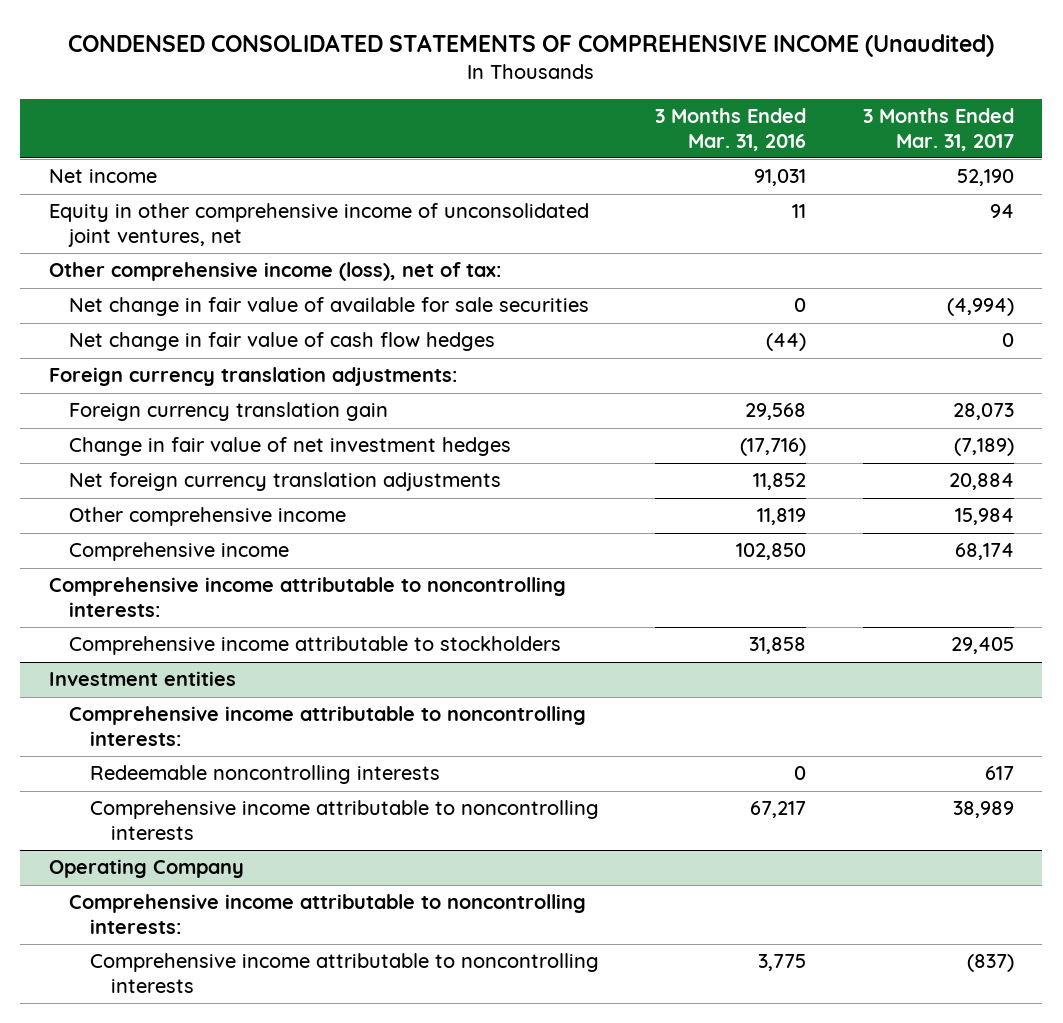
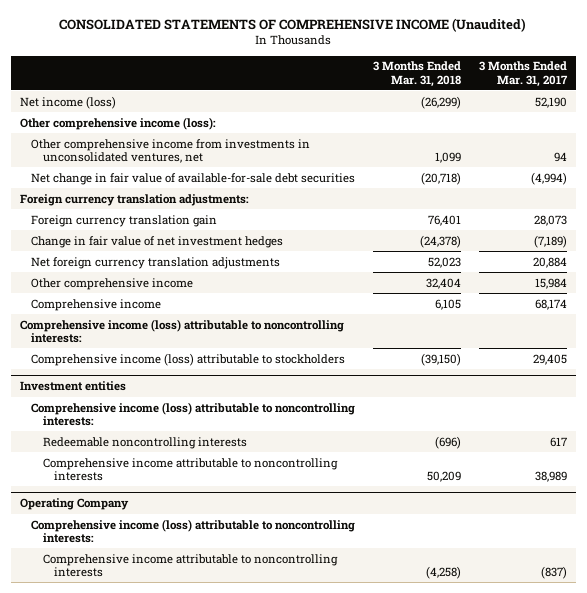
- CONDENSED CONSOLIDATED STATEMENTS OF COMPREHENSIVE INCOME (Unaudited)
+ CONSOLIDATED STATEMENTS OF COMPREHENSIVE INCOME (Unaudited)
- | 3 Months Ended Mar. 31, 2016 | 3 Months Ended Mar. 31, 2017
+ | 3 Months Ended Mar. 31, 2018 | 3 Months Ended Mar. 31, 2017
- Net income | 91,031 | 52,190
- Equity in other comprehensive income of unconsolidated joint ventures, net | 11 | 94
- Other comprehensive income (loss), net of tax:
- Net change in fair value of available for sale securities | 0 | (4,994)
- Net change in fair value of cash flow hedges | (44) | 0
+ Net income (loss) | (26,299) | 52,190
+ Other comprehensive income (loss):
+ Other comprehensive income from investments in unconsolidated ventures, net | 1,099 | 94
+ Net change in fair value of available-for-sale debt securities | (20,718) | (4,994)
- Comprehensive income attributable to noncontrolling interests:
- Comprehensive income attributable to stockholders | 31,858 | 29,405
+ Comprehensive income (loss) attributable to noncontrolling interests:
+ Comprehensive income (loss) attributable to stockholders | (39,150) | 29,405
@ Investment entities
- Comprehensive income attributable to noncontrolling interests:
+ Comprehensive income (loss) attributable to noncontrolling interests:
@ Operating Company
- Comprehensive income attributable to noncontrolling interests:
+ Comprehensive income (loss) attributable to noncontrolling interests:

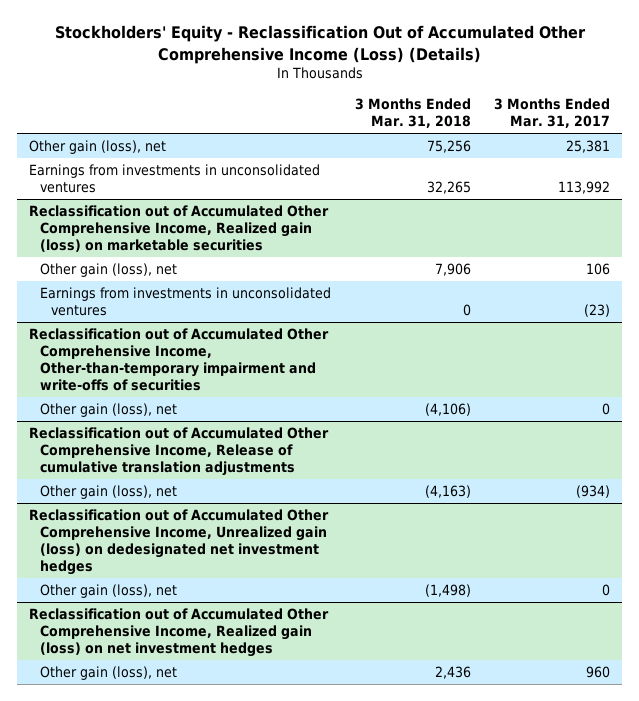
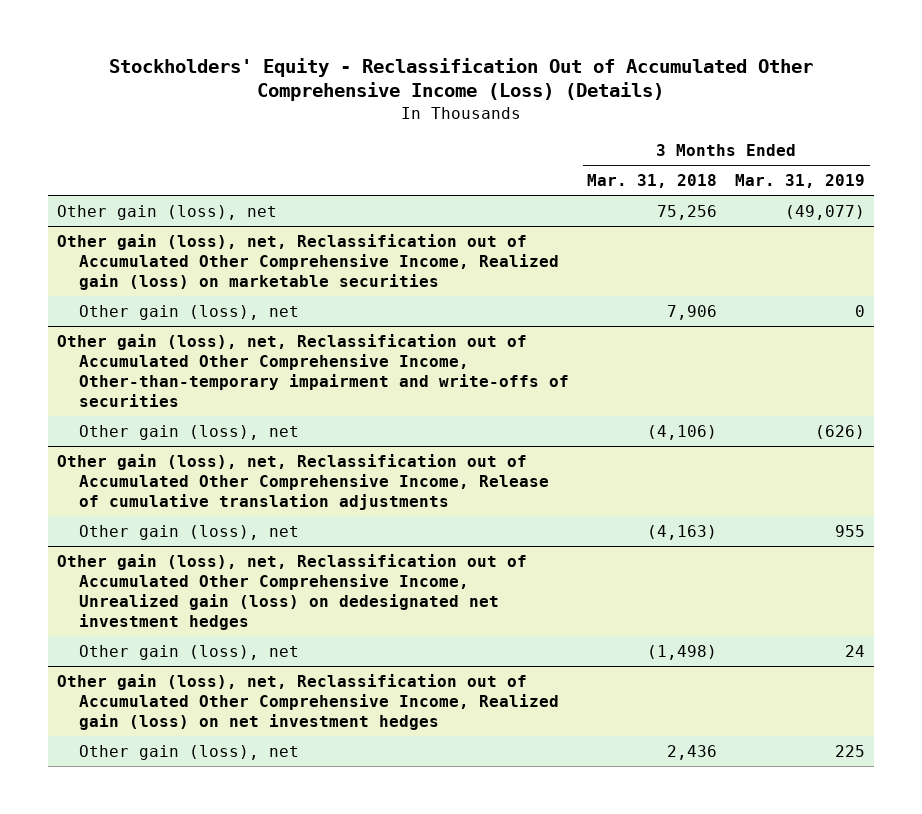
- | 3 Months Ended Mar. 31, 2018 | 3 Months Ended Mar. 31, 2017
+ | 3 Months Ended Mar. 31, 2018 | 3 Months Ended Mar. 31, 2019
- Earnings from investments in unconsolidated ventures | 32,265 | 113,992
- Reclassification out of Accumulated Other Comprehensive Income, Realized gain (loss) on marketable securities
+ Other gain (loss), net, Reclassification out of Accumulated Other Comprehensive Income, Realized gain (loss) on marketable securities
- Earnings from investments in unconsolidated ventures | 0 | (23)
- Reclassification out of Accumulated Other Comprehensive Income, Other-than-temporary impairment and write-offs of securities
+ Other gain (loss), net, Reclassification out of Accumulated Other Comprehensive Income, Other-than-temporary impairment and write-offs of securities
- Reclassification out of Accumulated Other Comprehensive Income, Release of cumulative translation adjustments
+ Other gain (loss), net, Reclassification out of Accumulated Other Comprehensive Income, Release of cumulative translation adjustments
- Reclassification out of Accumulated Other Comprehensive Income, Unrealized gain (loss) on dedesignated net investment hedges
+ Other gain (loss), net, Reclassification out of Accumulated Other Comprehensive Income, Unrealized gain (loss) on dedesignated net investment hedges
- Reclassification out of Accumulated Other Comprehensive Income, Realized gain (loss) on net investment hedges
+ Other gain (loss), net, Reclassification out of Accumulated Other Comprehensive Income, Realized gain (loss) on net investment hedges

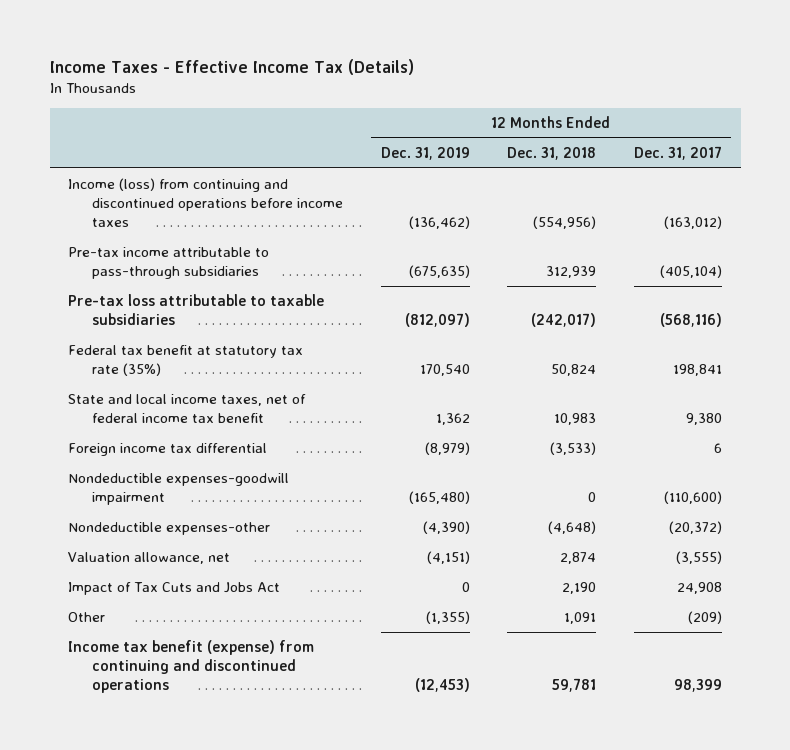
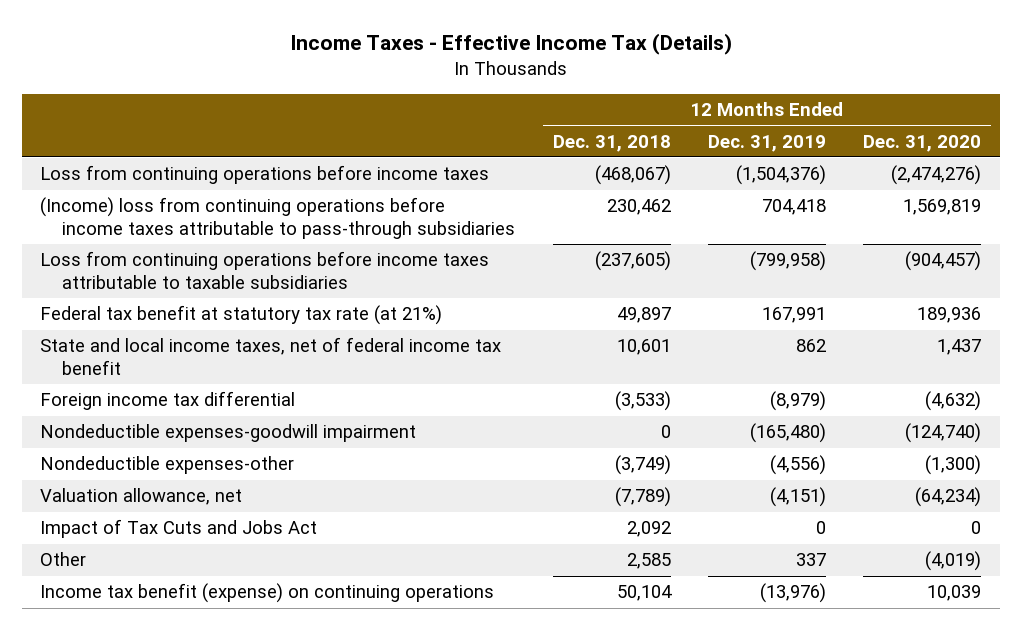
- | 12 Months Ended Dec. 31, 2019 | 12 Months Ended Dec. 31, 2018 | 12 Months Ended Dec. 31, 2017
+ | 12 Months Ended Dec. 31, 2018 | 12 Months Ended Dec. 31, 2019 | 12 Months Ended Dec. 31, 2020
- Income (loss) from continuing and discontinued operations before income taxes | (136,462) | (554,956) | (163,012)
- Pre-tax income attributable to pass-through subsidiaries | (675,635) | 312,939 | (405,104)
- Pre-tax loss attributable to taxable subsidiaries | (812,097) | (242,017) | (568,116)
- Federal tax benefit at statutory tax rate (35%) | 170,540 | 50,824 | 198,841
- State and local income taxes, net of federal income tax benefit | 1,362 | 10,983 | 9,380
+ Loss from continuing operations before income taxes | (468,067) | (1,504,376) | (2,474,276)
+ (Income) loss from continuing operations before income taxes attributable to pass-through subsidiaries | 230,462 | 704,418 | 1,569,819
+ Loss from continuing operations before income taxes attributable to taxable subsidiaries | (237,605) | (799,958) | (904,457)
+ Federal tax benefit at statutory tax rate (at 21%) | 49,897 | 167,991 | 189,936
+ State and local income taxes, net of federal income tax benefit | 10,601 | 862 | 1,437
- Nondeductible expenses-other | (4,390) | (4,648) | (20,372)
- Valuation allowance, net | (4,151) | 2,874 | (3,555)
- Impact of Tax Cuts and Jobs Act | 0 | 2,190 | 24,908
- Other | (1,355) | 1,091 | (209)
- Income tax benefit (expense) from continuing and discontinued operations | (12,453) | 59,781 | 98,399
+ Nondeductible expenses-other | (3,749) | (4,556) | (1,300)
+ Valuation allowance, net | (7,789) | (4,151) | (64,234)
+ Impact of Tax Cuts and Jobs Act | 2,092 | 0 | 0
+ Other | 2,585 | 337 | (4,019)
+ Income tax benefit (expense) on continuing operations | 50,104 | (13,976) | 10,039

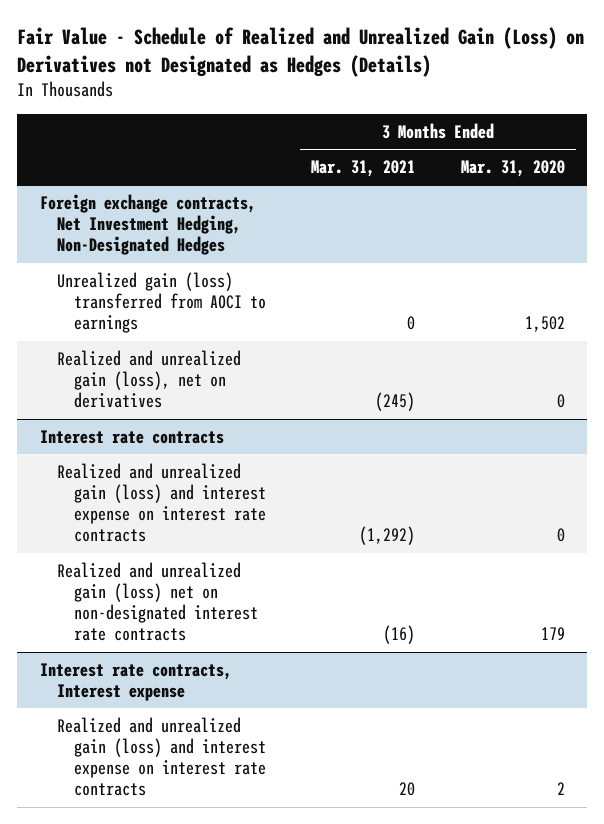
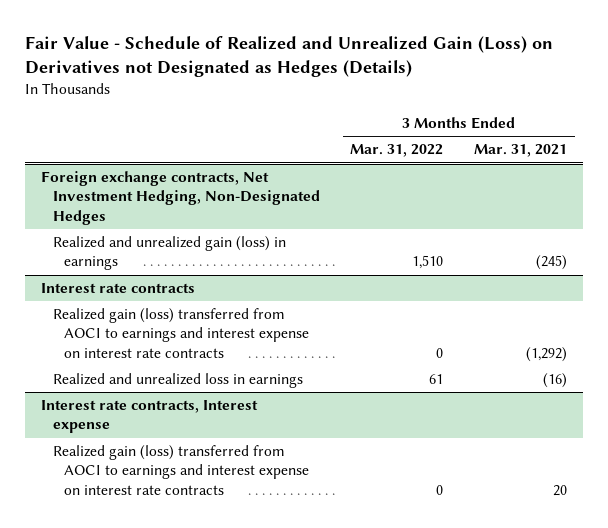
- | 3 Months Ended Mar. 31, 2021 | 3 Months Ended Mar. 31, 2020
+ | 3 Months Ended Mar. 31, 2022 | 3 Months Ended Mar. 31, 2021
@ Foreign exchange contracts, Net Investment Hedging, Non-Designated Hedges
- Unrealized gain (loss) transferred from AOCI to earnings | 0 | 1,502
- Realized and unrealized gain (loss), net on derivatives | (245) | 0
+ Realized and unrealized gain (loss) in earnings | 1,510 | (245)
@ Interest rate contracts
- Realized and unrealized gain (loss) and interest expense on interest rate contracts | (1,292) | 0
- Realized and unrealized gain (loss) net on non-designated interest rate contracts | (16) | 179
+ Realized gain (loss) transferred from AOCI to earnings and interest expense on interest rate contracts | 0 | (1,292)
+ Realized and unrealized loss in earnings | 61 | (16)
@ Interest rate contracts, Interest expense
- Realized and unrealized gain (loss) and interest expense on interest rate contracts | 20 | 2
+ Realized gain (loss) transferred from AOCI to earnings and interest expense on interest rate contracts | 0 | 20

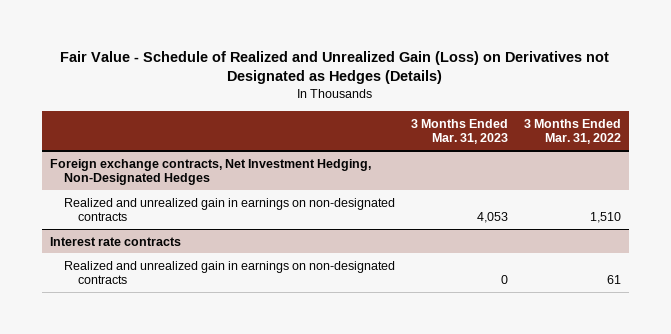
- | 3 Months Ended Mar. 31, 2022 | 3 Months Ended Mar. 31, 2021
+ | 3 Months Ended Mar. 31, 2023 | 3 Months Ended Mar. 31, 2022
@ Foreign exchange contracts, Net Investment Hedging, Non-Designated Hedges
- Realized and unrealized gain (loss) in earnings | 1,510 | (245)
+ Realized and unrealized gain in earnings on non-designated contracts | 4,053 | 1,510
@ Interest rate contracts
- Realized gain (loss) transferred from AOCI to earnings and interest expense on interest rate contracts | 0 | (1,292)
- Realized and unrealized loss in earnings | 61 | (16)
- Interest rate contracts, Interest expense
- Realized gain (loss) transferred from AOCI to earnings and interest expense on interest rate contracts | 0 | 20
@ Interest rate contracts
+ Realized and unrealized gain in earnings on non-designated contracts | 0 | 61

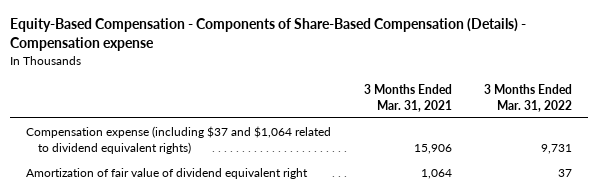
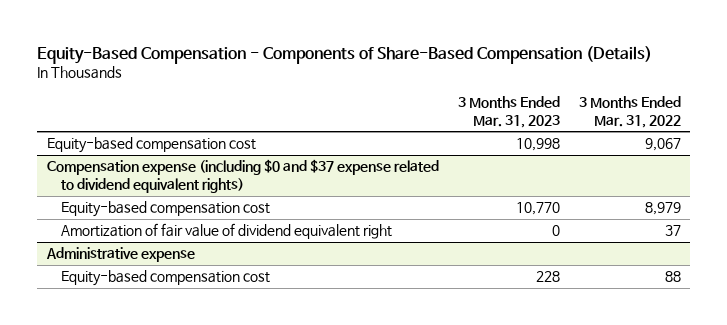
- Equity-Based Compensation - Components of Share-Based Compensation (Details) - Compensation expense
+ Equity-Based Compensation - Components of Share-Based Compensation (Details)
- | 3 Months Ended Mar. 31, 2021 | 3 Months Ended Mar. 31, 2022
+ | 3 Months Ended Mar. 31, 2023 | 3 Months Ended Mar. 31, 2022
- Compensation expense (including $37 and $1,064 related to dividend equivalent rights) | 15,906 | 9,731
+ Equity-based compensation cost | 10,998 | 9,067
+ Compensation expense (including $0 and $37 expense related to dividend equivalent rights)
+ Equity-based compensation cost | 10,770 | 8,979
+ Administrative expense
+ Equity-based compensation cost | 228 | 88

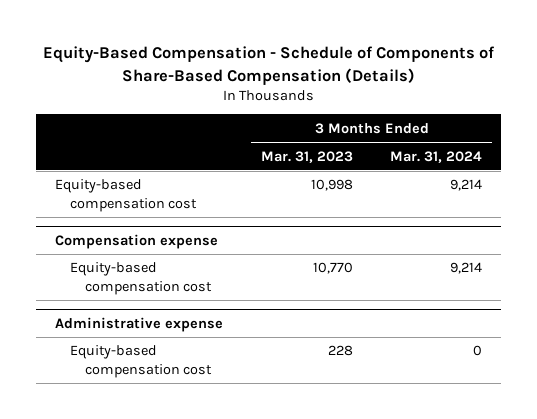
- Equity-Based Compensation - Components of Share-Based Compensation (Details)
+ Equity-Based Compensation - Schedule of Components of Share-Based Compensation (Details)
- | 3 Months Ended Mar. 31, 2023 | 3 Months Ended Mar. 31, 2022
+ | 3 Months Ended Mar. 31, 2023 | 3 Months Ended Mar. 31, 2024
- Compensation expense (including $0 and $37 expense related to dividend equivalent rights)
+ Compensation expense
- Amortization of fair value of dividend equivalent right | 0 | 37

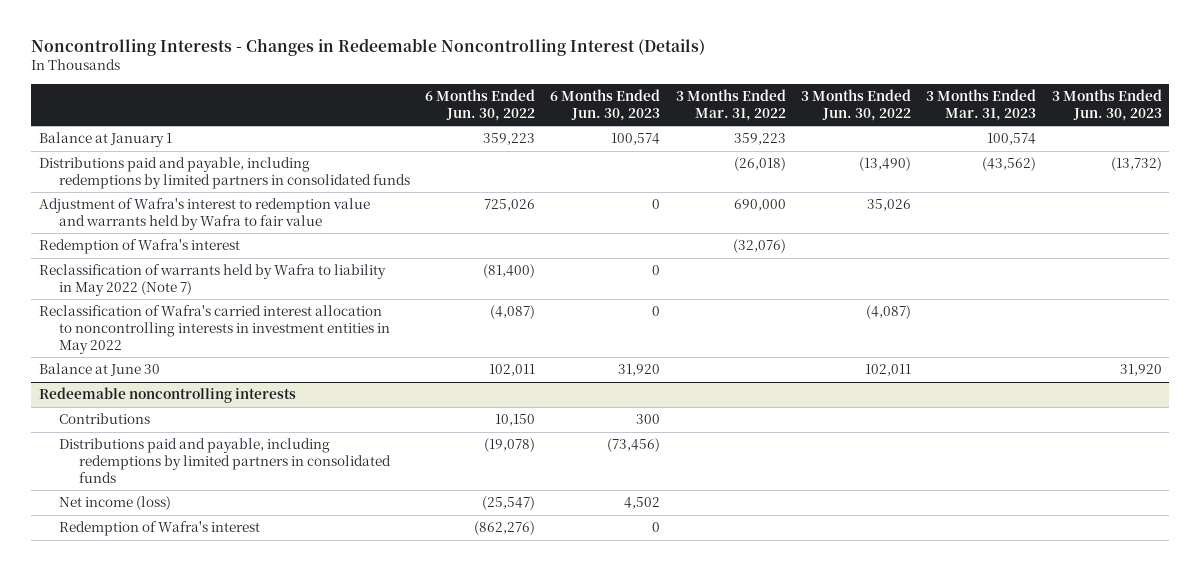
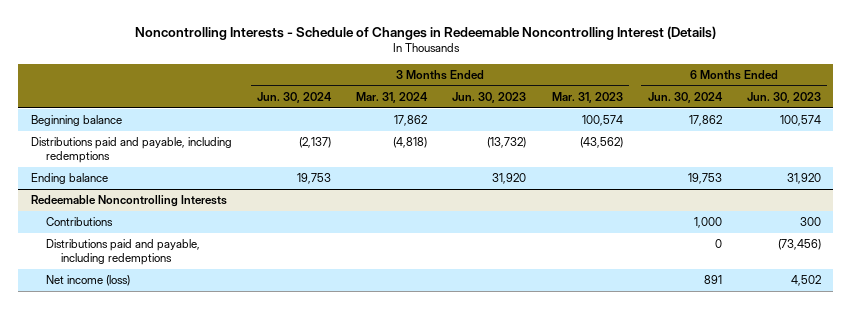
- Noncontrolling Interests - Changes in Redeemable Noncontrolling Interest (Details)
+ Noncontrolling Interests - Schedule of Changes in Redeemable Noncontrolling Interest (Details)
- | 6 Months Ended Jun. 30, 2022 | 6 Months Ended Jun. 30, 2023 | 3 Months Ended Mar. 31, 2022 | 3 Months Ended Jun. 30, 2022 | 3 Months Ended Mar. 31, 2023 | 3 Months Ended Jun. 30, 2023
+ | 3 Months Ended Jun. 30, 2024 | 3 Months Ended Mar. 31, 2024 | 3 Months Ended Jun. 30, 2023 | 3 Months Ended Mar. 31, 2023 | 6 Months Ended Jun. 30, 2024 | 6 Months Ended Jun. 30, 2023
- Balance at January 1 | 359,223 | 100,574 | 359,223 | | 100,574 |
- Distributions paid and payable, including redemptions by limited partners in consolidated funds | | | (26,018) | (13,490) | (43,562) | (13,732)
- Adjustment of Wafra's interest to redemption value and warrants held by Wafra to fair value | 725,026 | 0 | 690,000 | 35,026 | |
- Redemption of Wafra's interest | | | (32,076) | | |
- Reclassification of warrants held by Wafra to liability in May 2022 (Note 7) | (81,400) | 0 | | | |
- Reclassification of Wafra's carried interest allocation to noncontrolling interests in investment entities in May 2022 | (4,087) | 0 | | (4,087) | |
- Balance at June 30 | 102,011 | 31,920 | | 102,011 | | 31,920
- Redeemable noncontrolling interests
+ Beginning balance | | 17,862 | | 100,574 | 17,862 | 100,574
+ Distributions paid and payable, including redemptions | (2,137) | (4,818) | (13,732) | (43,562) | |
+ Ending balance | 19,753 | | 31,920 | | 19,753 | 31,920
+ Redeemable Noncontrolling Interests
- Distributions paid and payable, including redemptions by limited partners in consolidated funds | (19,078) | (73,456) | | | |
+ Distributions paid and payable, including redemptions | | | | | 0 | (73,456)
- Redemption of Wafra's interest | (862,276) | 0 | | | |

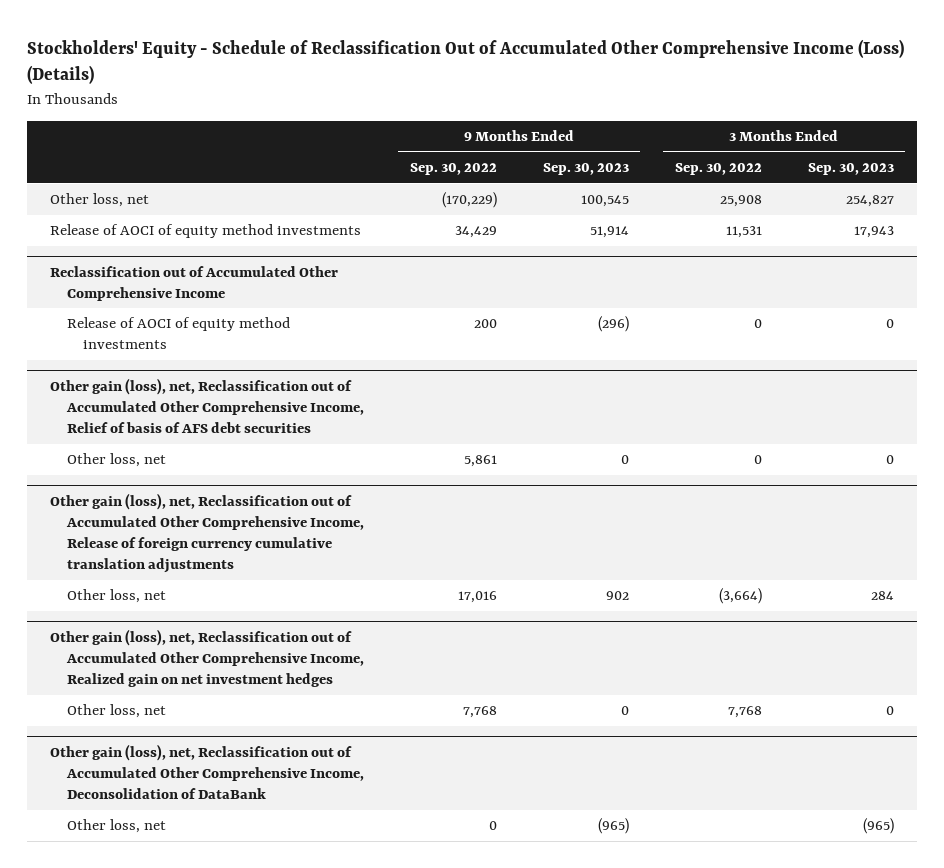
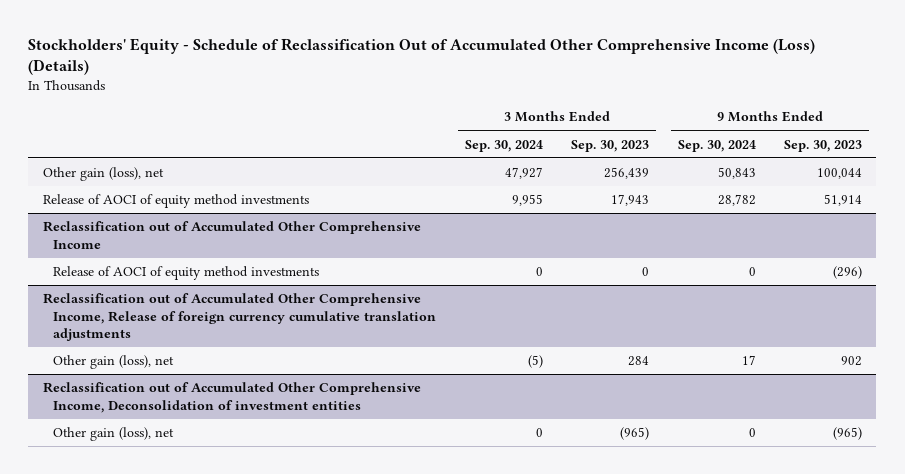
- | 9 Months Ended Sep. 30, 2022 | 9 Months Ended Sep. 30, 2023 | 3 Months Ended Sep. 30, 2022 | 3 Months Ended Sep. 30, 2023
+ | 3 Months Ended Sep. 30, 2024 | 3 Months Ended Sep. 30, 2023 | 9 Months Ended Sep. 30, 2024 | 9 Months Ended Sep. 30, 2023
- Other loss, net | (170,229) | 100,545 | 25,908 | 254,827
+ Other gain (loss), net | 47,927 | 256,439 | 50,843 | 100,044
- Other gain (loss), net, Reclassification out of Accumulated Other Comprehensive Income, Relief of basis of AFS debt securities
- Other loss, net | 5,861 | 0 | 0 | 0
- Other gain (loss), net, Reclassification out of Accumulated Other Comprehensive Income, Release of foreign currency cumulative translation adjustments
- Other loss, net | 17,016 | 902 | (3,664) | 284
- Other gain (loss), net, Reclassification out of Accumulated Other Comprehensive Income, Realized gain on net investment hedges
- Other loss, net | 7,768 | 0 | 7,768 | 0
- Other gain (loss), net, Reclassification out of Accumulated Other Comprehensive Income, Deconsolidation of DataBank
- Other loss, net | 0 | (965) | | (965)
+ Reclassification out of Accumulated Other Comprehensive Income, Release of foreign currency cumulative translation adjustments
+ Other gain (loss), net | (5) | 284 | 17 | 902
+ Reclassification out of Accumulated Other Comprehensive Income, Deconsolidation of investment entities
+ Other gain (loss), net | 0 | (965) | 0 | (965)

